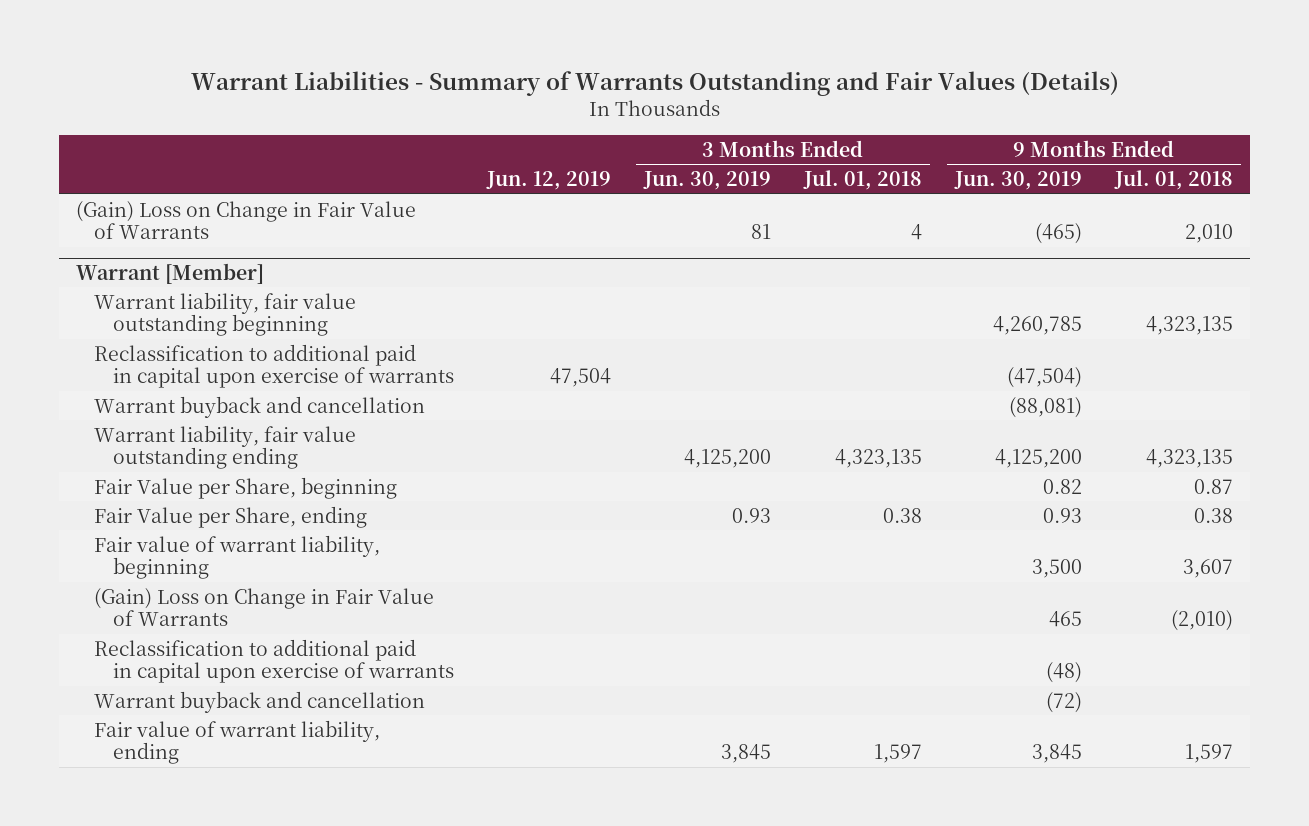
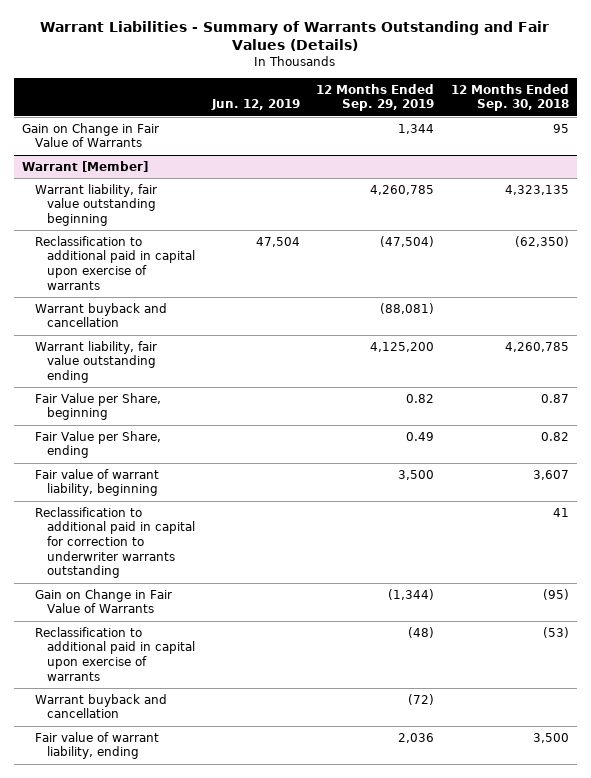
- | Jun. 12, 2019 | 3 Months Ended Jun. 30, 2019 | 3 Months Ended Jul. 01, 2018 | 9 Months Ended Jun. 30, 2019 | 9 Months Ended Jul. 01, 2018
+ | Jun. 12, 2019 | 12 Months Ended Sep. 29, 2019 | 12 Months Ended Sep. 30, 2018
- (Gain) Loss on Change in Fair Value of Warrants | | 81 | 4 | (465) | 2,010
+ Gain on Change in Fair Value of Warrants | | 1,344 | 95
@ Warrant [Member]
- (Gain) Loss on Change in Fair Value of Warrants | | | | 465 | (2,010)
+ Reclassification to additional paid in capital for correction to underwriter warrants outstanding | | | 41
+ Gain on Change in Fair Value of Warrants | | (1,344) | (95)

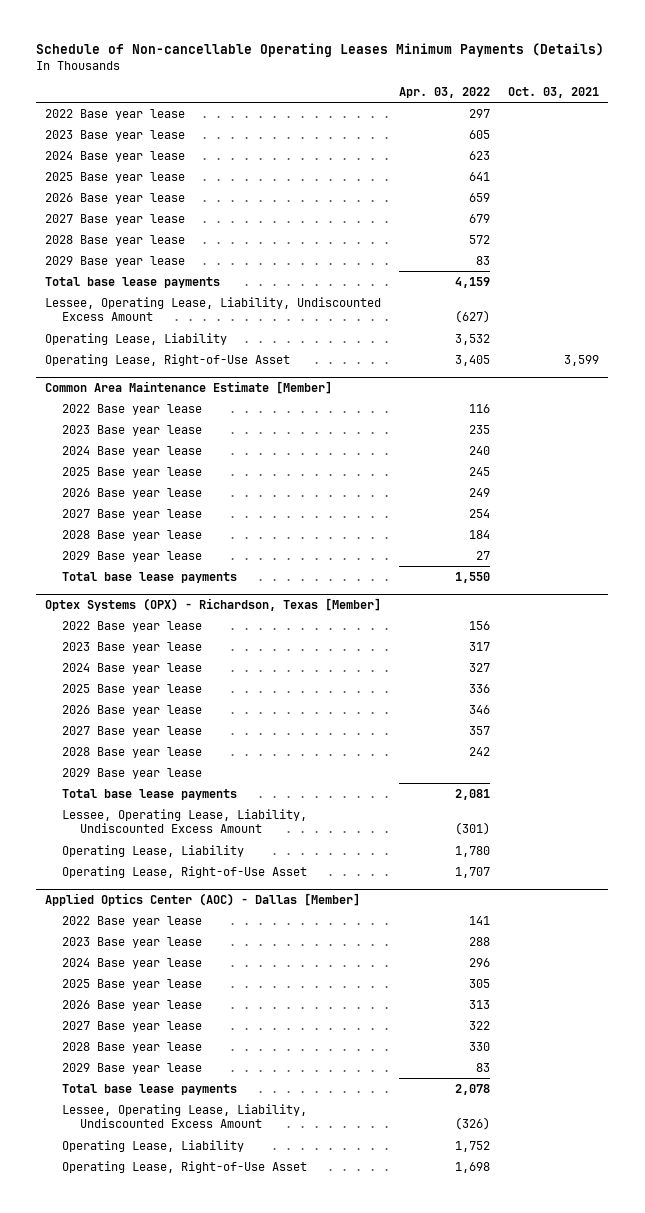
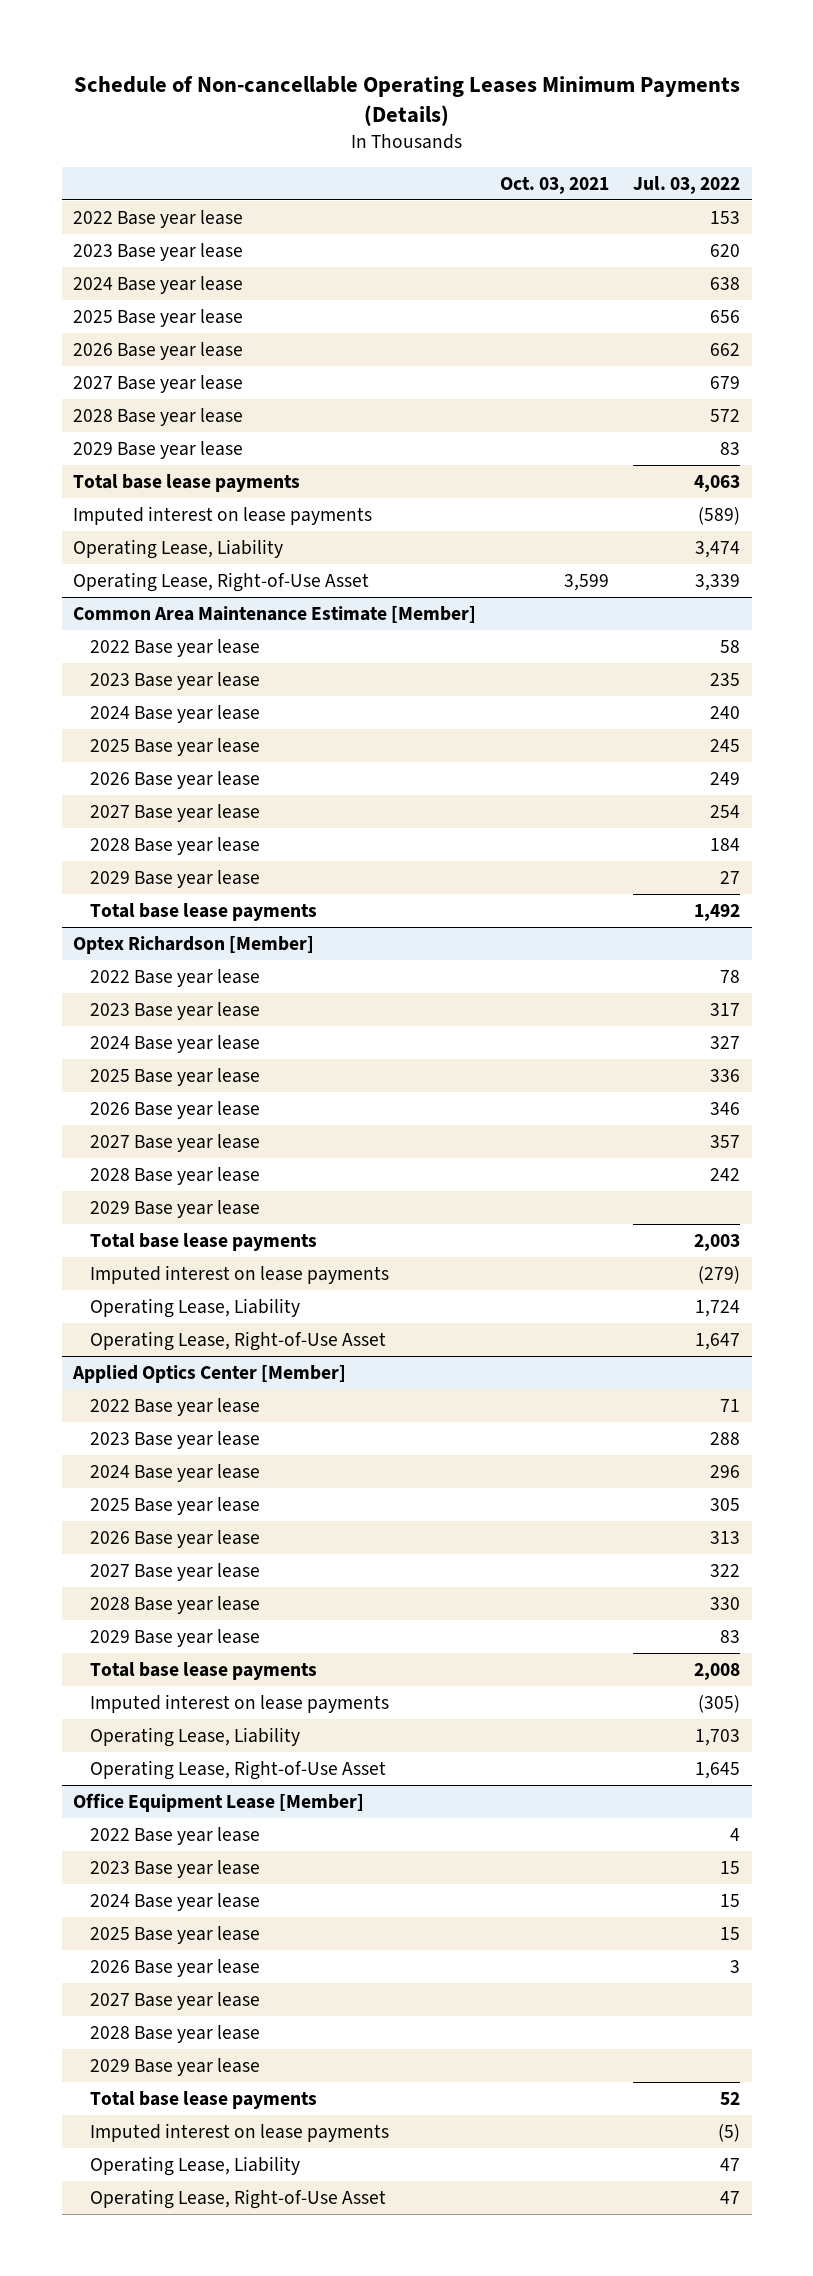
- | Apr. 03, 2022 | Oct. 03, 2021
+ | Oct. 03, 2021 | Jul. 03, 2022
- Lessee, Operating Lease, Liability, Undiscounted Excess Amount | (627) |
+ Imputed interest on lease payments | | (589)
- Optex Systems (OPX) - Richardson, Texas [Member]
- 2022 Base year lease | 156 |
- 2023 Base year lease | 317 |
- 2024 Base year lease | 327 |
- 2025 Base year lease | 336 |
- 2026 Base year lease | 346 |
- 2027 Base year lease | 357 |
- 2028 Base year lease | 242 |
- 2029 Base year lease
- Total base lease payments | 2,081 |
- Lessee, Operating Lease, Liability, Undiscounted Excess Amount | (301) |
- Operating Lease, Liability | 1,780 |
- Operating Lease, Right-of-Use Asset | 1,707 |
- Applied Optics Center (AOC) - Dallas [Member]
- 2022 Base year lease | 141 |
- 2023 Base year lease | 288 |
- 2024 Base year lease | 296 |
- 2025 Base year lease | 305 |
- 2026 Base year lease | 313 |
- 2027 Base year lease | 322 |
- 2028 Base year lease | 330 |
- 2029 Base year lease | 83 |
- Total base lease payments | 2,078 |
- Lessee, Operating Lease, Liability, Undiscounted Excess Amount | (326) |
- Operating Lease, Liability | 1,752 |
- Operating Lease, Right-of-Use Asset | 1,698 |
+ Optex Richardson [Member]
+ 2022 Base year lease | | 78
+ 2023 Base year lease | | 317
+ 2024 Base year lease | | 327
+ 2025 Base year lease | | 336
+ 2026 Base year lease | | 346
+ 2027 Base year lease | | 357
+ 2028 Base year lease | | 242
+ 2029 Base year lease
+ Total base lease payments | | 2,003
+ Imputed interest on lease payments | | (279)
+ Operating Lease, Liability | | 1,724
+ Operating Lease, Right-of-Use Asset | | 1,647
+ Applied Optics Center [Member]
+ 2022 Base year lease | | 71
+ 2023 Base year lease | | 288
+ 2024 Base year lease | | 296
+ 2025 Base year lease | | 305
+ 2026 Base year lease | | 313
+ 2027 Base year lease | | 322
+ 2028 Base year lease | | 330
+ 2029 Base year lease | | 83
+ Total base lease payments | | 2,008
+ Imputed interest on lease payments | | (305)
+ Operating Lease, Liability | | 1,703
+ Operating Lease, Right-of-Use Asset | | 1,645
+ Office Equipment Lease [Member]
+ 2022 Base year lease | | 4
+ 2023 Base year lease | | 15
+ 2024 Base year lease | | 15
+ 2025 Base year lease | | 15
+ 2026 Base year lease | | 3
+ 2027 Base year lease
+ 2028 Base year lease
+ 2029 Base year lease
+ Total base lease payments | | 52
+ Imputed interest on lease payments | | (5)
+ Operating Lease, Liability | | 47
+ Operating Lease, Right-of-Use Asset | | 47

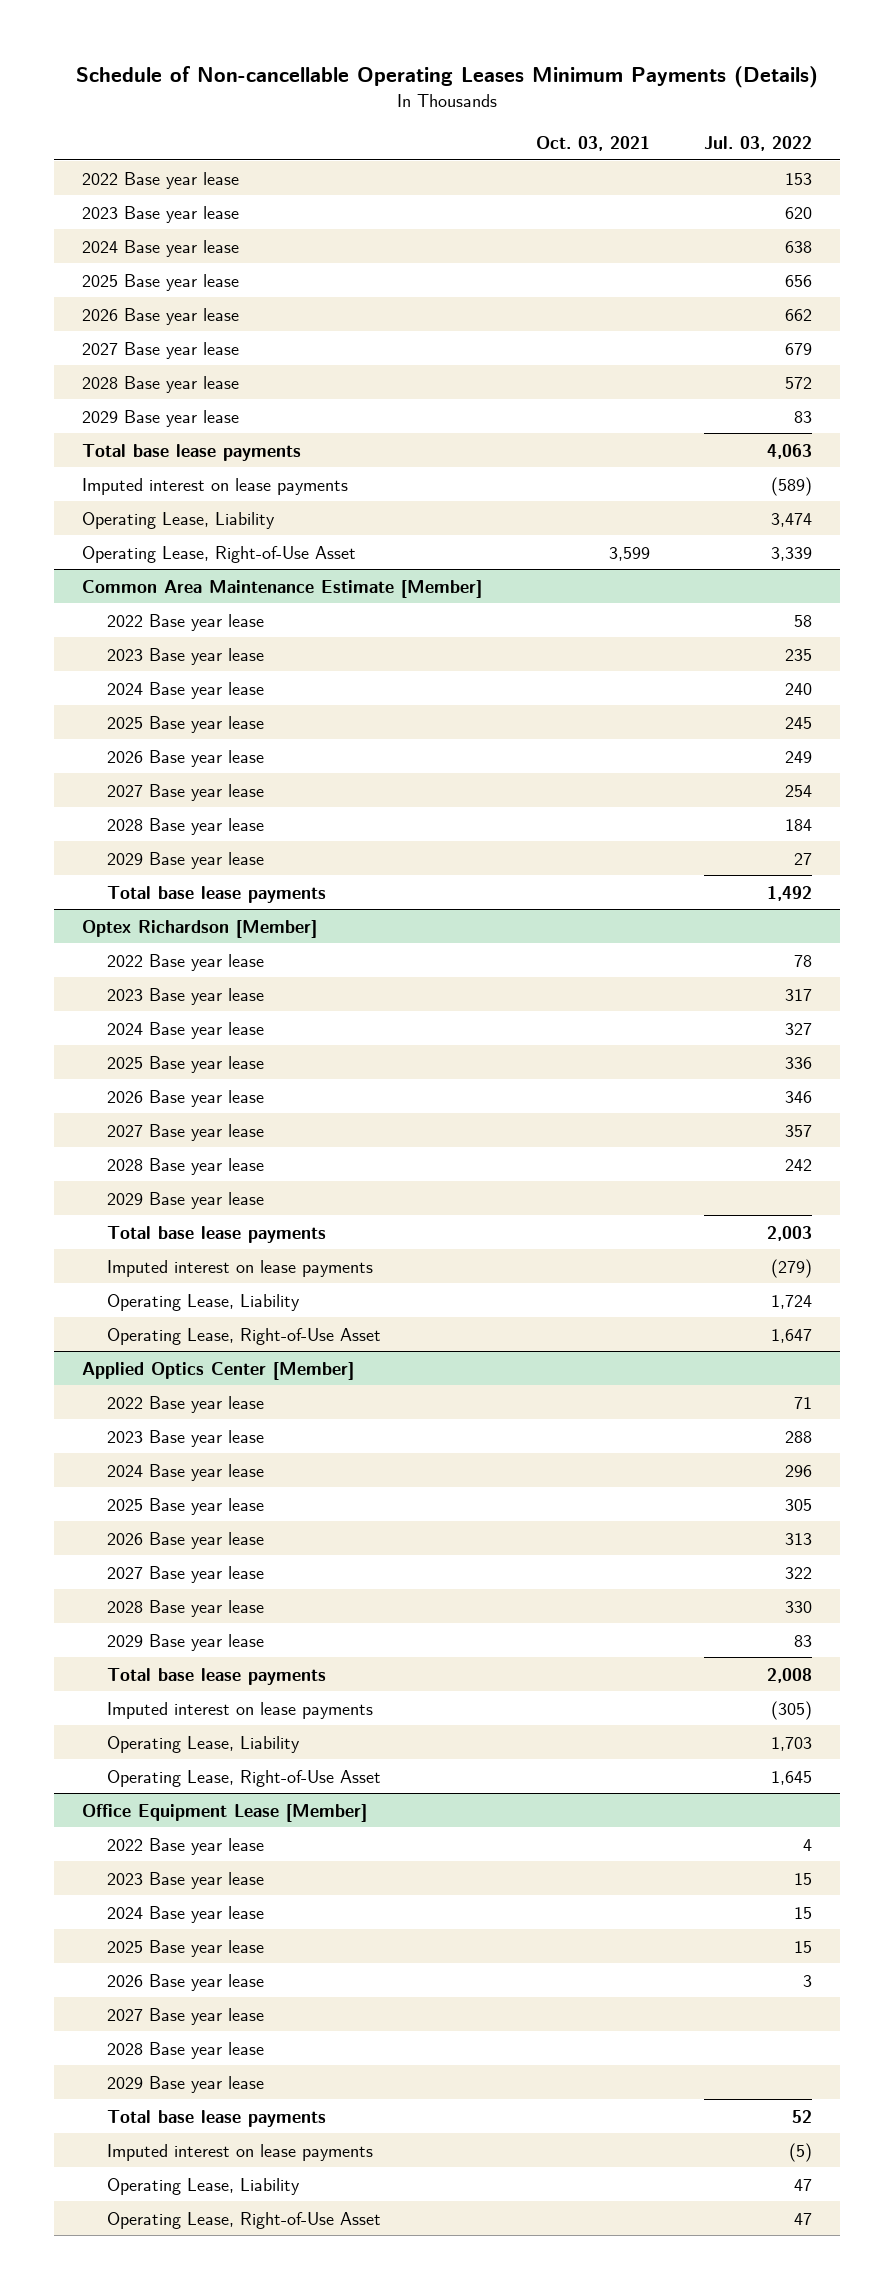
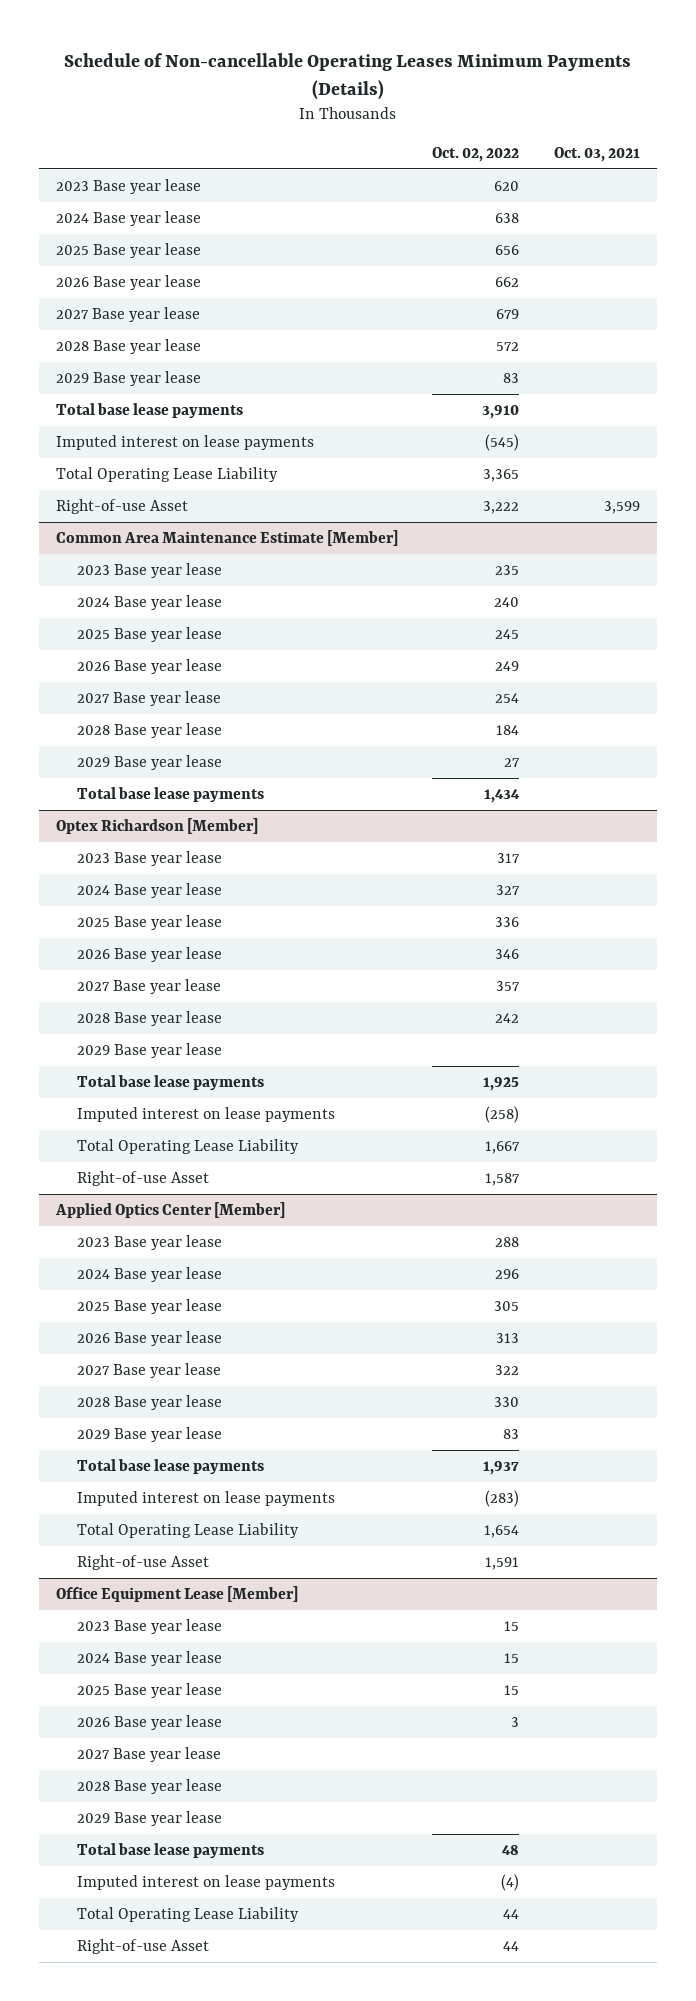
- | Oct. 03, 2021 | Jul. 03, 2022
+ | Oct. 02, 2022 | Oct. 03, 2021
- 2022 Base year lease | | 153
- Operating Lease, Liability | | 3,474
- Operating Lease, Right-of-Use Asset | 3,599 | 3,339
+ Total Operating Lease Liability | 3,365 |
+ Right-of-use Asset | 3,222 | 3,599
@ Common Area Maintenance Estimate [Member]
- 2022 Base year lease | | 58
@ Optex Richardson [Member]
- 2022 Base year lease | | 78
- Operating Lease, Liability | | 1,724
- Operating Lease, Right-of-Use Asset | | 1,647
+ Total Operating Lease Liability | 1,667 |
+ Right-of-use Asset | 1,587 |
@ Applied Optics Center [Member]
- 2022 Base year lease | | 71
- Operating Lease, Liability | | 1,703
- Operating Lease, Right-of-Use Asset | | 1,645
+ Total Operating Lease Liability | 1,654 |
+ Right-of-use Asset | 1,591 |
@ Office Equipment Lease [Member]
- 2022 Base year lease | | 4
- Operating Lease, Liability | | 47
- Operating Lease, Right-of-Use Asset | | 47
+ Total Operating Lease Liability | 44 |
+ Right-of-use Asset | 44 |

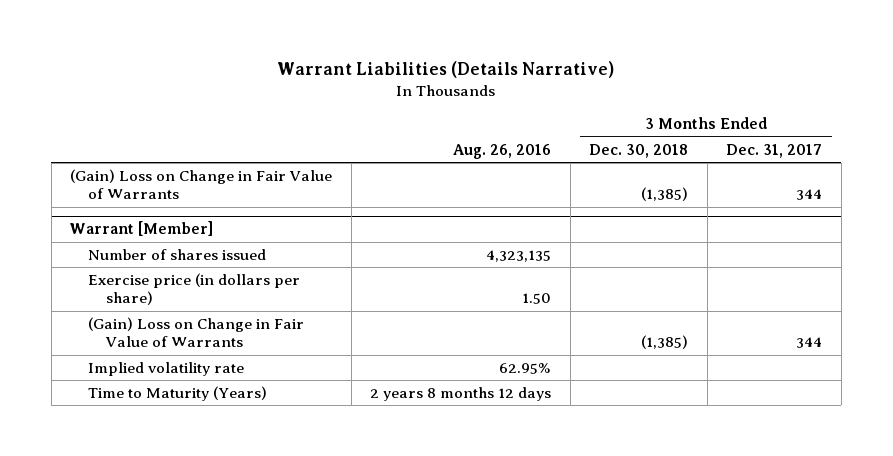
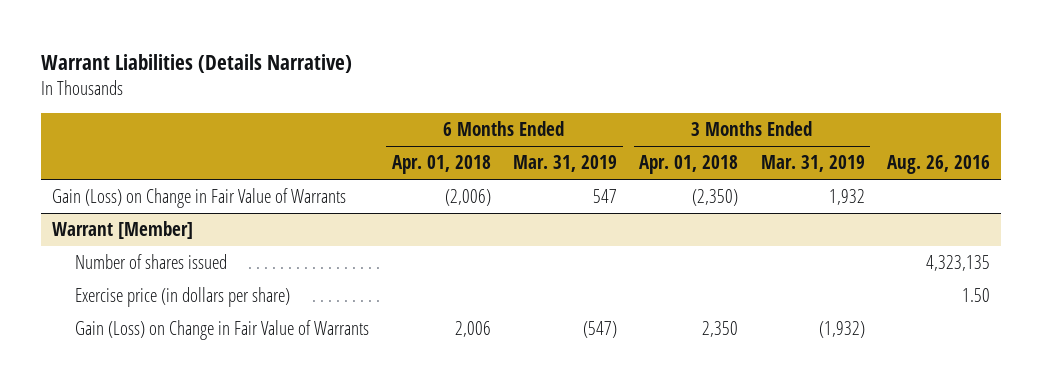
- | Aug. 26, 2016 | 3 Months Ended Dec. 30, 2018 | 3 Months Ended Dec. 31, 2017
+ | 6 Months Ended Apr. 01, 2018 | 6 Months Ended Mar. 31, 2019 | 3 Months Ended Apr. 01, 2018 | 3 Months Ended Mar. 31, 2019 | Aug. 26, 2016
- (Gain) Loss on Change in Fair Value of Warrants | | (1,385) | 344
+ Gain (Loss) on Change in Fair Value of Warrants | (2,006) | 547 | (2,350) | 1,932 |
@ Warrant [Member]
- (Gain) Loss on Change in Fair Value of Warrants | | (1,385) | 344
- Implied volatility rate | 62.95% | |
- Time to Maturity (Years) | 2 years 8 months 12 days | |
+ Gain (Loss) on Change in Fair Value of Warrants | 2,006 | (547) | 2,350 | (1,932) |

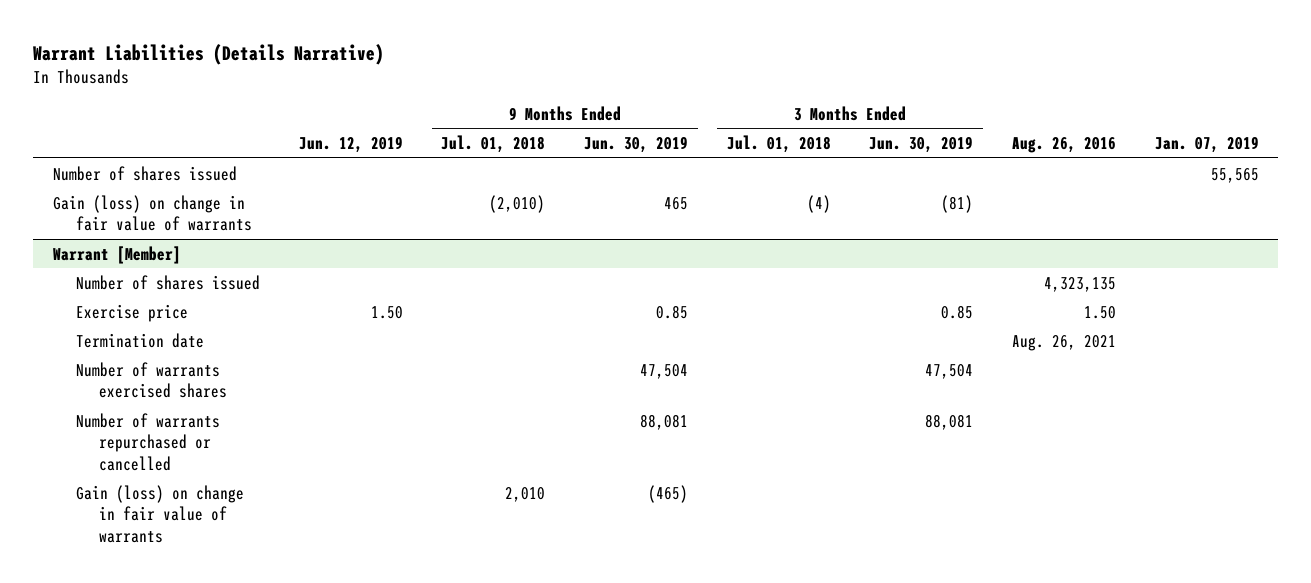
- | 6 Months Ended Apr. 01, 2018 | 6 Months Ended Mar. 31, 2019 | 3 Months Ended Apr. 01, 2018 | 3 Months Ended Mar. 31, 2019 | Aug. 26, 2016
+ | Jun. 12, 2019 | 9 Months Ended Jul. 01, 2018 | 9 Months Ended Jun. 30, 2019 | 3 Months Ended Jul. 01, 2018 | 3 Months Ended Jun. 30, 2019 | Aug. 26, 2016 | Jan. 07, 2019
- Gain (Loss) on Change in Fair Value of Warrants | (2,006) | 547 | (2,350) | 1,932 |
+ Number of shares issued | | | | | | | 55,565
+ Gain (loss) on change in fair value of warrants | | (2,010) | 465 | (4) | (81) | |
@ Warrant [Member]
- Exercise price (in dollars per share) | | | | | 1.50
- Gain (Loss) on Change in Fair Value of Warrants | 2,006 | (547) | 2,350 | (1,932) |
+ Exercise price | 1.50 | | 0.85 | | 0.85 | 1.50 |
+ Termination date | | | | | | Aug. 26, 2021 |
+ Number of warrants exercised shares | | | 47,504 | | 47,504 | |
+ Number of warrants repurchased or cancelled | | | 88,081 | | 88,081 | |
+ Gain (loss) on change in fair value of warrants | | 2,010 | (465) | | | |

